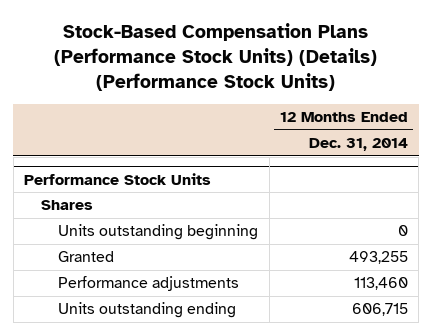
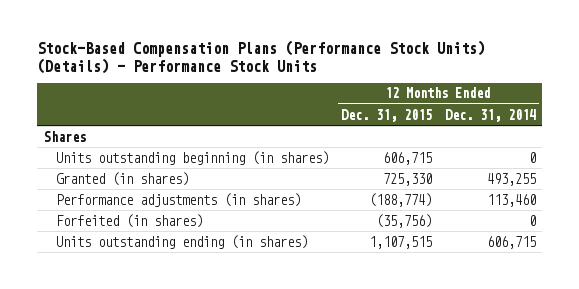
- Stock-Based Compensation Plans (Performance Stock Units) (Details) (Performance Stock Units)
+ Stock-Based Compensation Plans (Performance Stock Units) (Details) - Performance Stock Units
- | 12 Months Ended Dec. 31, 2014
+ | 12 Months Ended Dec. 31, 2015 | 12 Months Ended Dec. 31, 2014
- Performance Stock Units
- Units outstanding beginning | 0
- Granted | 493,255
- Performance adjustments | 113,460
- Units outstanding ending | 606,715
+ Units outstanding beginning (in shares) | 606,715 | 0
+ Granted (in shares) | 725,330 | 493,255
+ Performance adjustments (in shares) | (188,774) | 113,460
+ Forfeited (in shares) | (35,756) | 0
+ Units outstanding ending (in shares) | 1,107,515 | 606,715

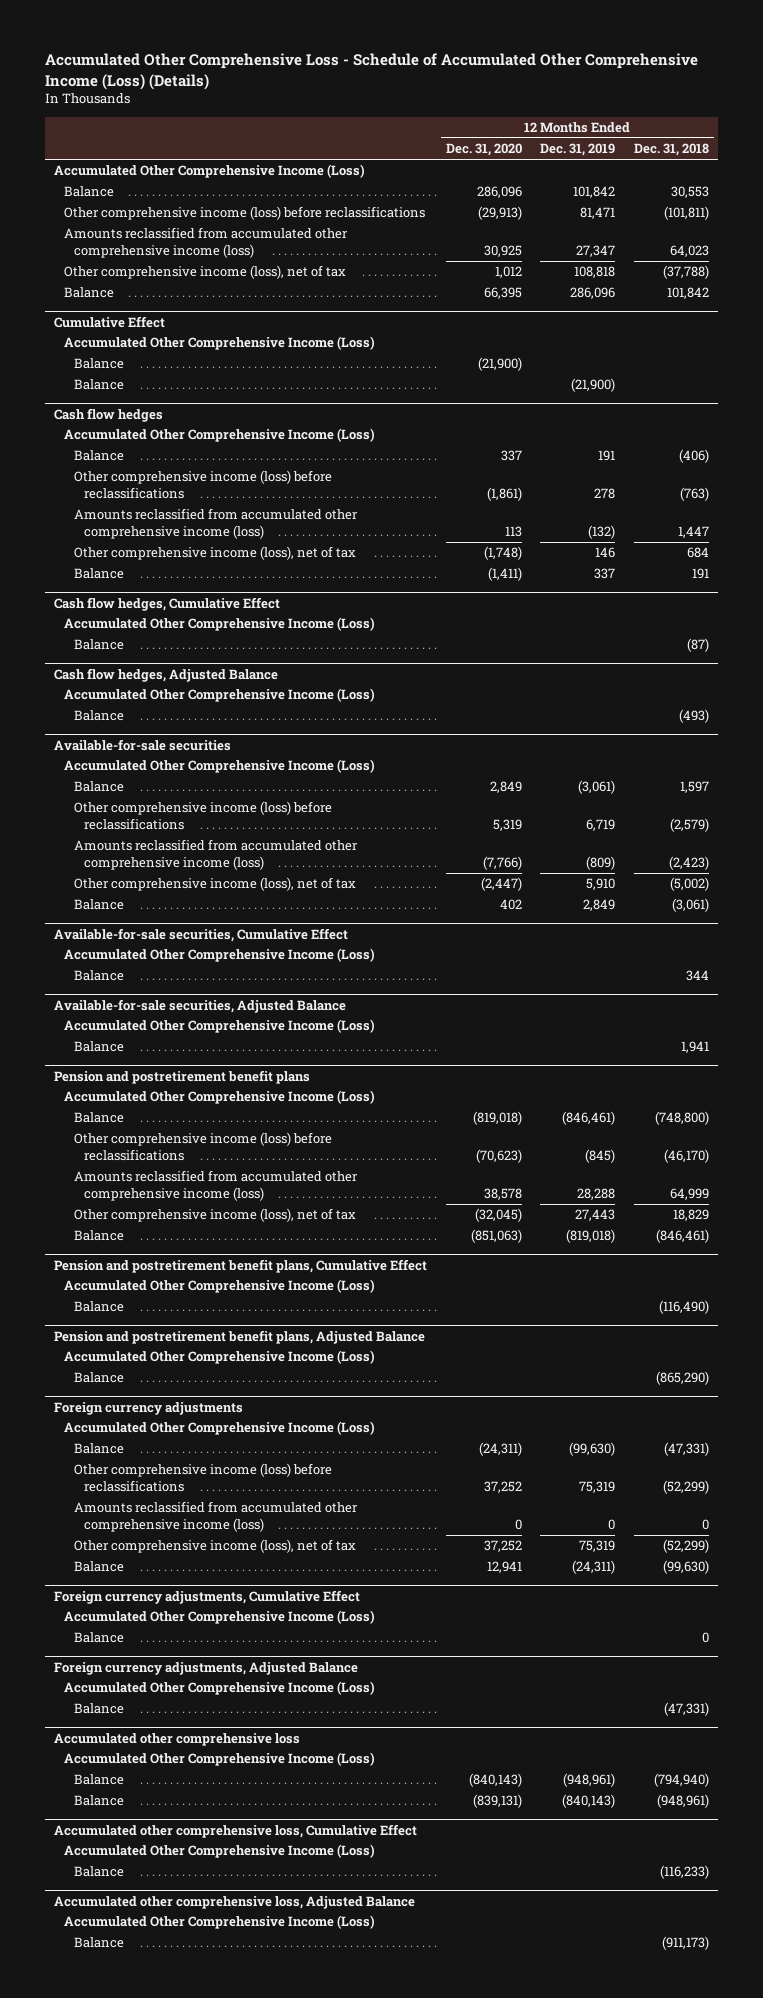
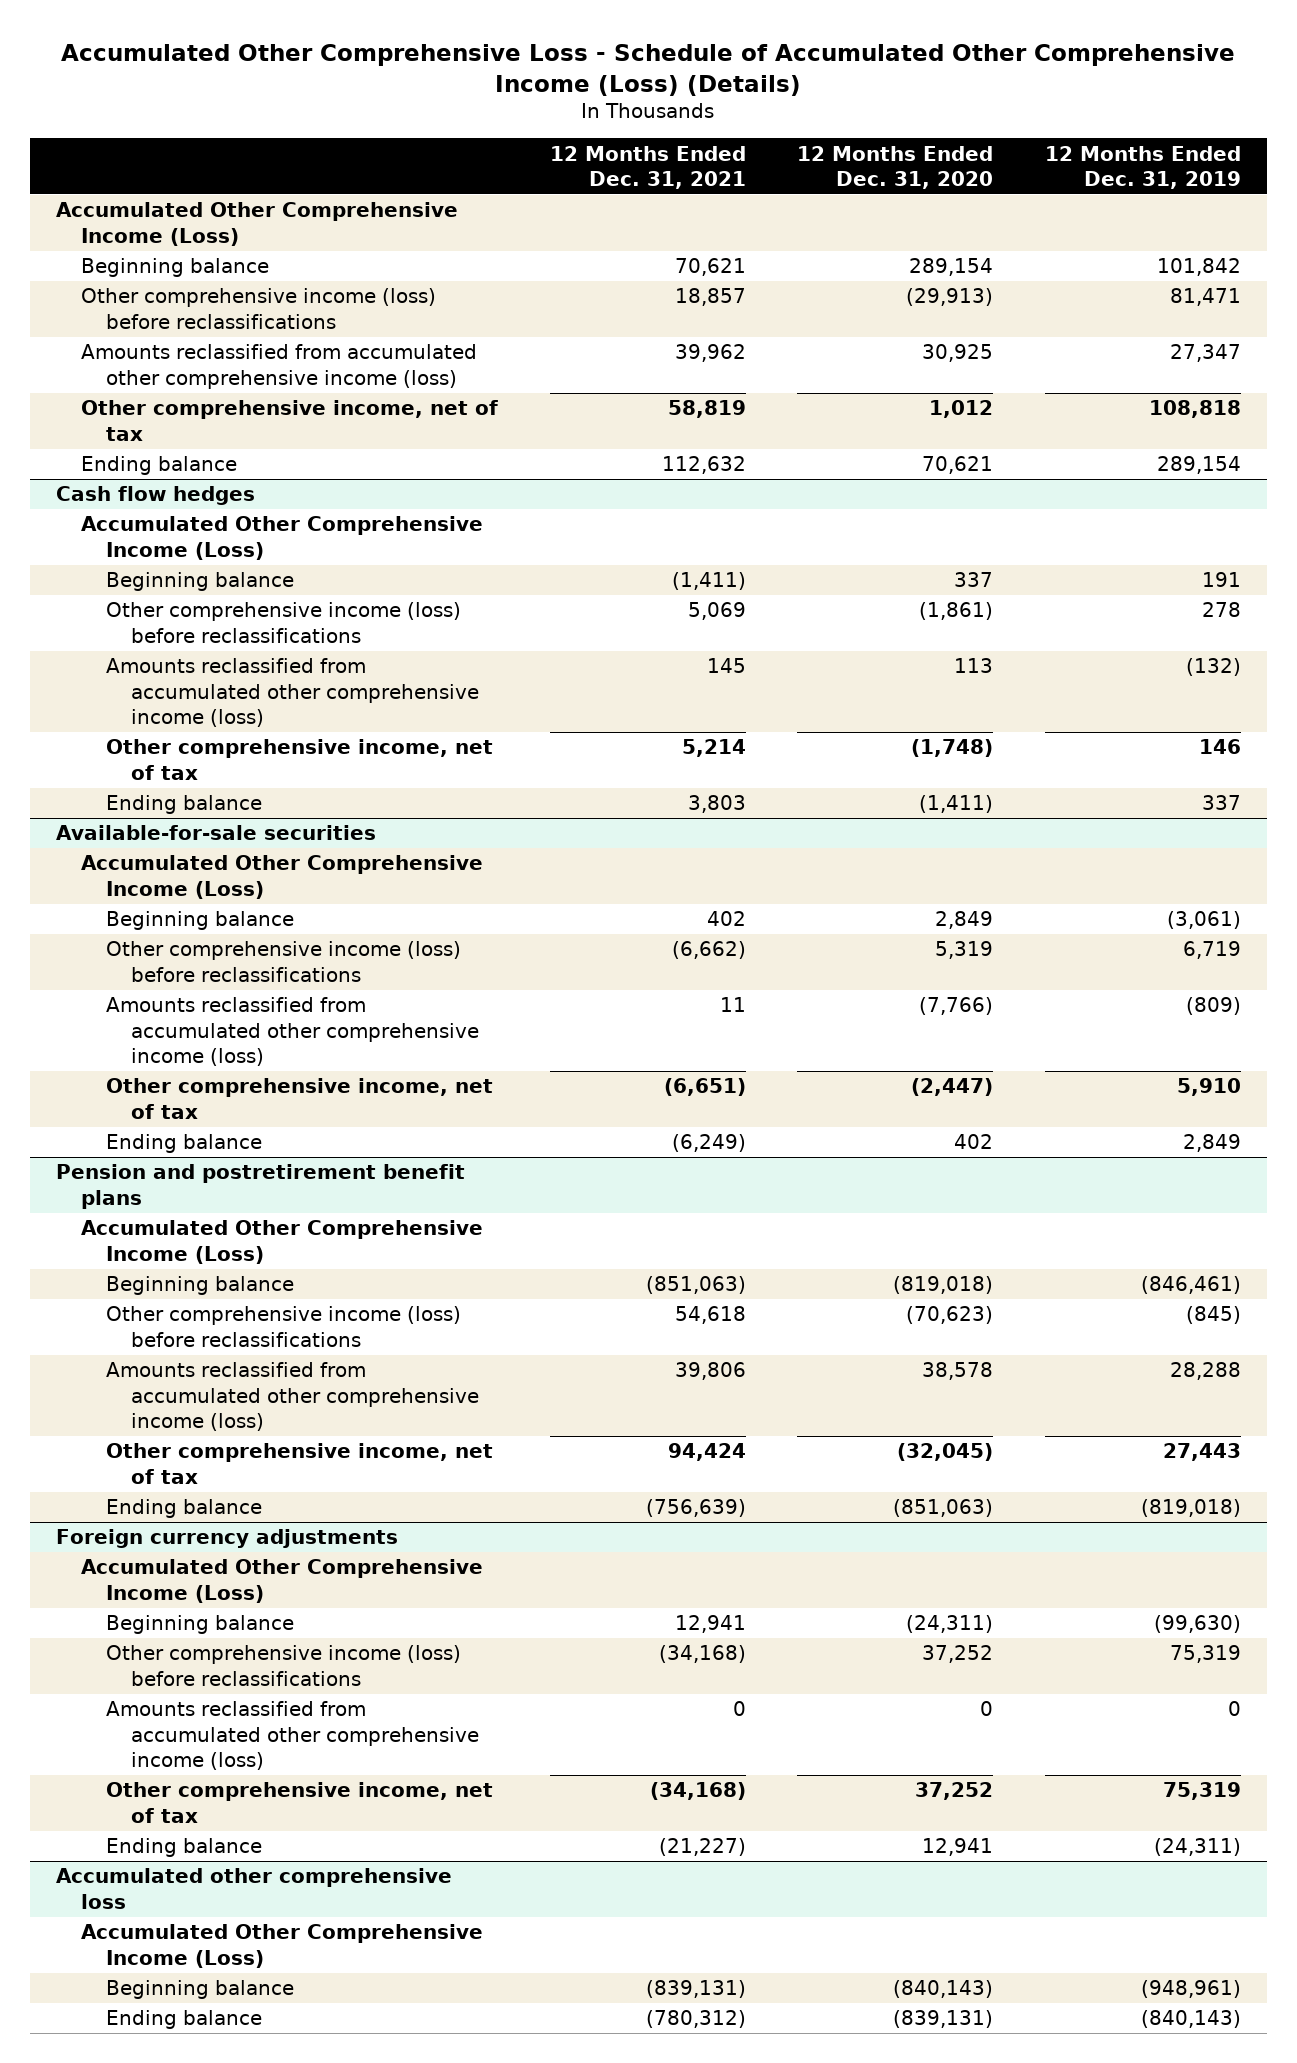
- | 12 Months Ended Dec. 31, 2020 | 12 Months Ended Dec. 31, 2019 | 12 Months Ended Dec. 31, 2018
+ | 12 Months Ended Dec. 31, 2021 | 12 Months Ended Dec. 31, 2020 | 12 Months Ended Dec. 31, 2019
- Balance | 286,096 | 101,842 | 30,553
+ Beginning balance | 70,621 | 289,154 | 101,842
- Other comprehensive income (loss), net of tax | 1,012 | 108,818 | (37,788)
- Balance | 66,395 | 286,096 | 101,842
- Cumulative Effect
- Accumulated Other Comprehensive Income (Loss)
- Balance | (21,900) | |
- Balance | | (21,900) |
+ Other comprehensive income, net of tax | 58,819 | 1,012 | 108,818
+ Ending balance | 112,632 | 70,621 | 289,154
@ Cash flow hedges
- Balance | 337 | 191 | (406)
+ Beginning balance | (1,411) | 337 | 191
- Other comprehensive income (loss), net of tax | (1,748) | 146 | 684
- Balance | (1,411) | 337 | 191
- Cash flow hedges, Cumulative Effect
- Accumulated Other Comprehensive Income (Loss)
- Balance | | | (87)
- Cash flow hedges, Adjusted Balance
- Accumulated Other Comprehensive Income (Loss)
- Balance | | | (493)
@ Cash flow hedges
+ Other comprehensive income, net of tax | 5,214 | (1,748) | 146
+ Ending balance | 3,803 | (1,411) | 337
@ Available-for-sale securities
- Balance | 2,849 | (3,061) | 1,597
+ Beginning balance | 402 | 2,849 | (3,061)
- Other comprehensive income (loss), net of tax | (2,447) | 5,910 | (5,002)
- Balance | 402 | 2,849 | (3,061)
- Available-for-sale securities, Cumulative Effect
- Accumulated Other Comprehensive Income (Loss)
- Balance | | | 344
- Available-for-sale securities, Adjusted Balance
- Accumulated Other Comprehensive Income (Loss)
- Balance | | | 1,941
@ Available-for-sale securities
+ Other comprehensive income, net of tax | (6,651) | (2,447) | 5,910
+ Ending balance | (6,249) | 402 | 2,849
@ Pension and postretirement benefit plans
- Balance | (819,018) | (846,461) | (748,800)
+ Beginning balance | (851,063) | (819,018) | (846,461)
- Other comprehensive income (loss), net of tax | (32,045) | 27,443 | 18,829
- Balance | (851,063) | (819,018) | (846,461)
- Pension and postretirement benefit plans, Cumulative Effect
- Accumulated Other Comprehensive Income (Loss)
- Balance | | | (116,490)
- Pension and postretirement benefit plans, Adjusted Balance
- Accumulated Other Comprehensive Income (Loss)
- Balance | | | (865,290)
@ Pension and postretirement benefit plans
+ Other comprehensive income, net of tax | 94,424 | (32,045) | 27,443
+ Ending balance | (756,639) | (851,063) | (819,018)
@ Foreign currency adjustments
- Balance | (24,311) | (99,630) | (47,331)
+ Beginning balance | 12,941 | (24,311) | (99,630)
- Other comprehensive income (loss), net of tax | 37,252 | 75,319 | (52,299)
- Balance | 12,941 | (24,311) | (99,630)
- Foreign currency adjustments, Cumulative Effect
- Accumulated Other Comprehensive Income (Loss)
- Balance | | | 0
- Foreign currency adjustments, Adjusted Balance
- Accumulated Other Comprehensive Income (Loss)
- Balance | | | (47,331)
@ Foreign currency adjustments
+ Other comprehensive income, net of tax | (34,168) | 37,252 | 75,319
+ Ending balance | (21,227) | 12,941 | (24,311)
@ Accumulated other comprehensive loss
- Balance | (840,143) | (948,961) | (794,940)
- Balance | (839,131) | (840,143) | (948,961)
- Accumulated other comprehensive loss, Cumulative Effect
- Accumulated Other Comprehensive Income (Loss)
- Balance | | | (116,233)
- Accumulated other comprehensive loss, Adjusted Balance
- Accumulated Other Comprehensive Income (Loss)
- Balance | | | (911,173)
@ Accumulated other comprehensive loss
+ Beginning balance | (839,131) | (840,143) | (948,961)
+ Ending balance | (780,312) | (839,131) | (840,143)

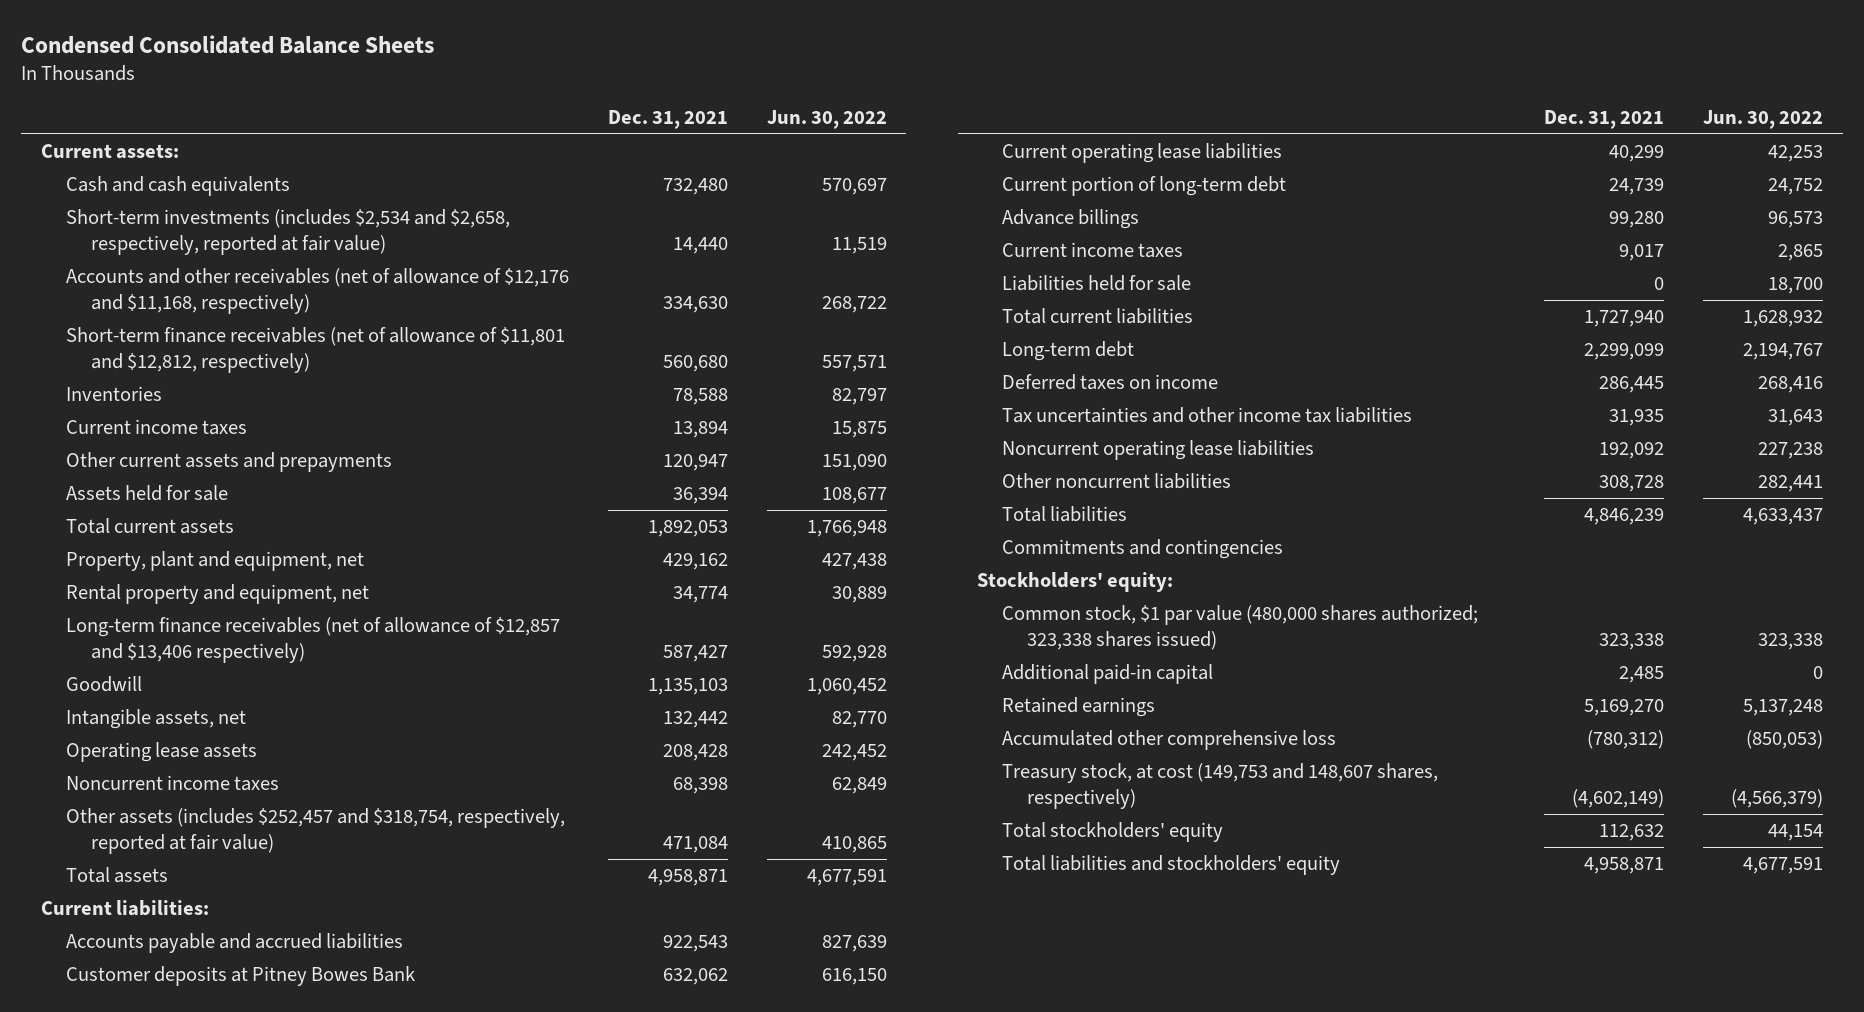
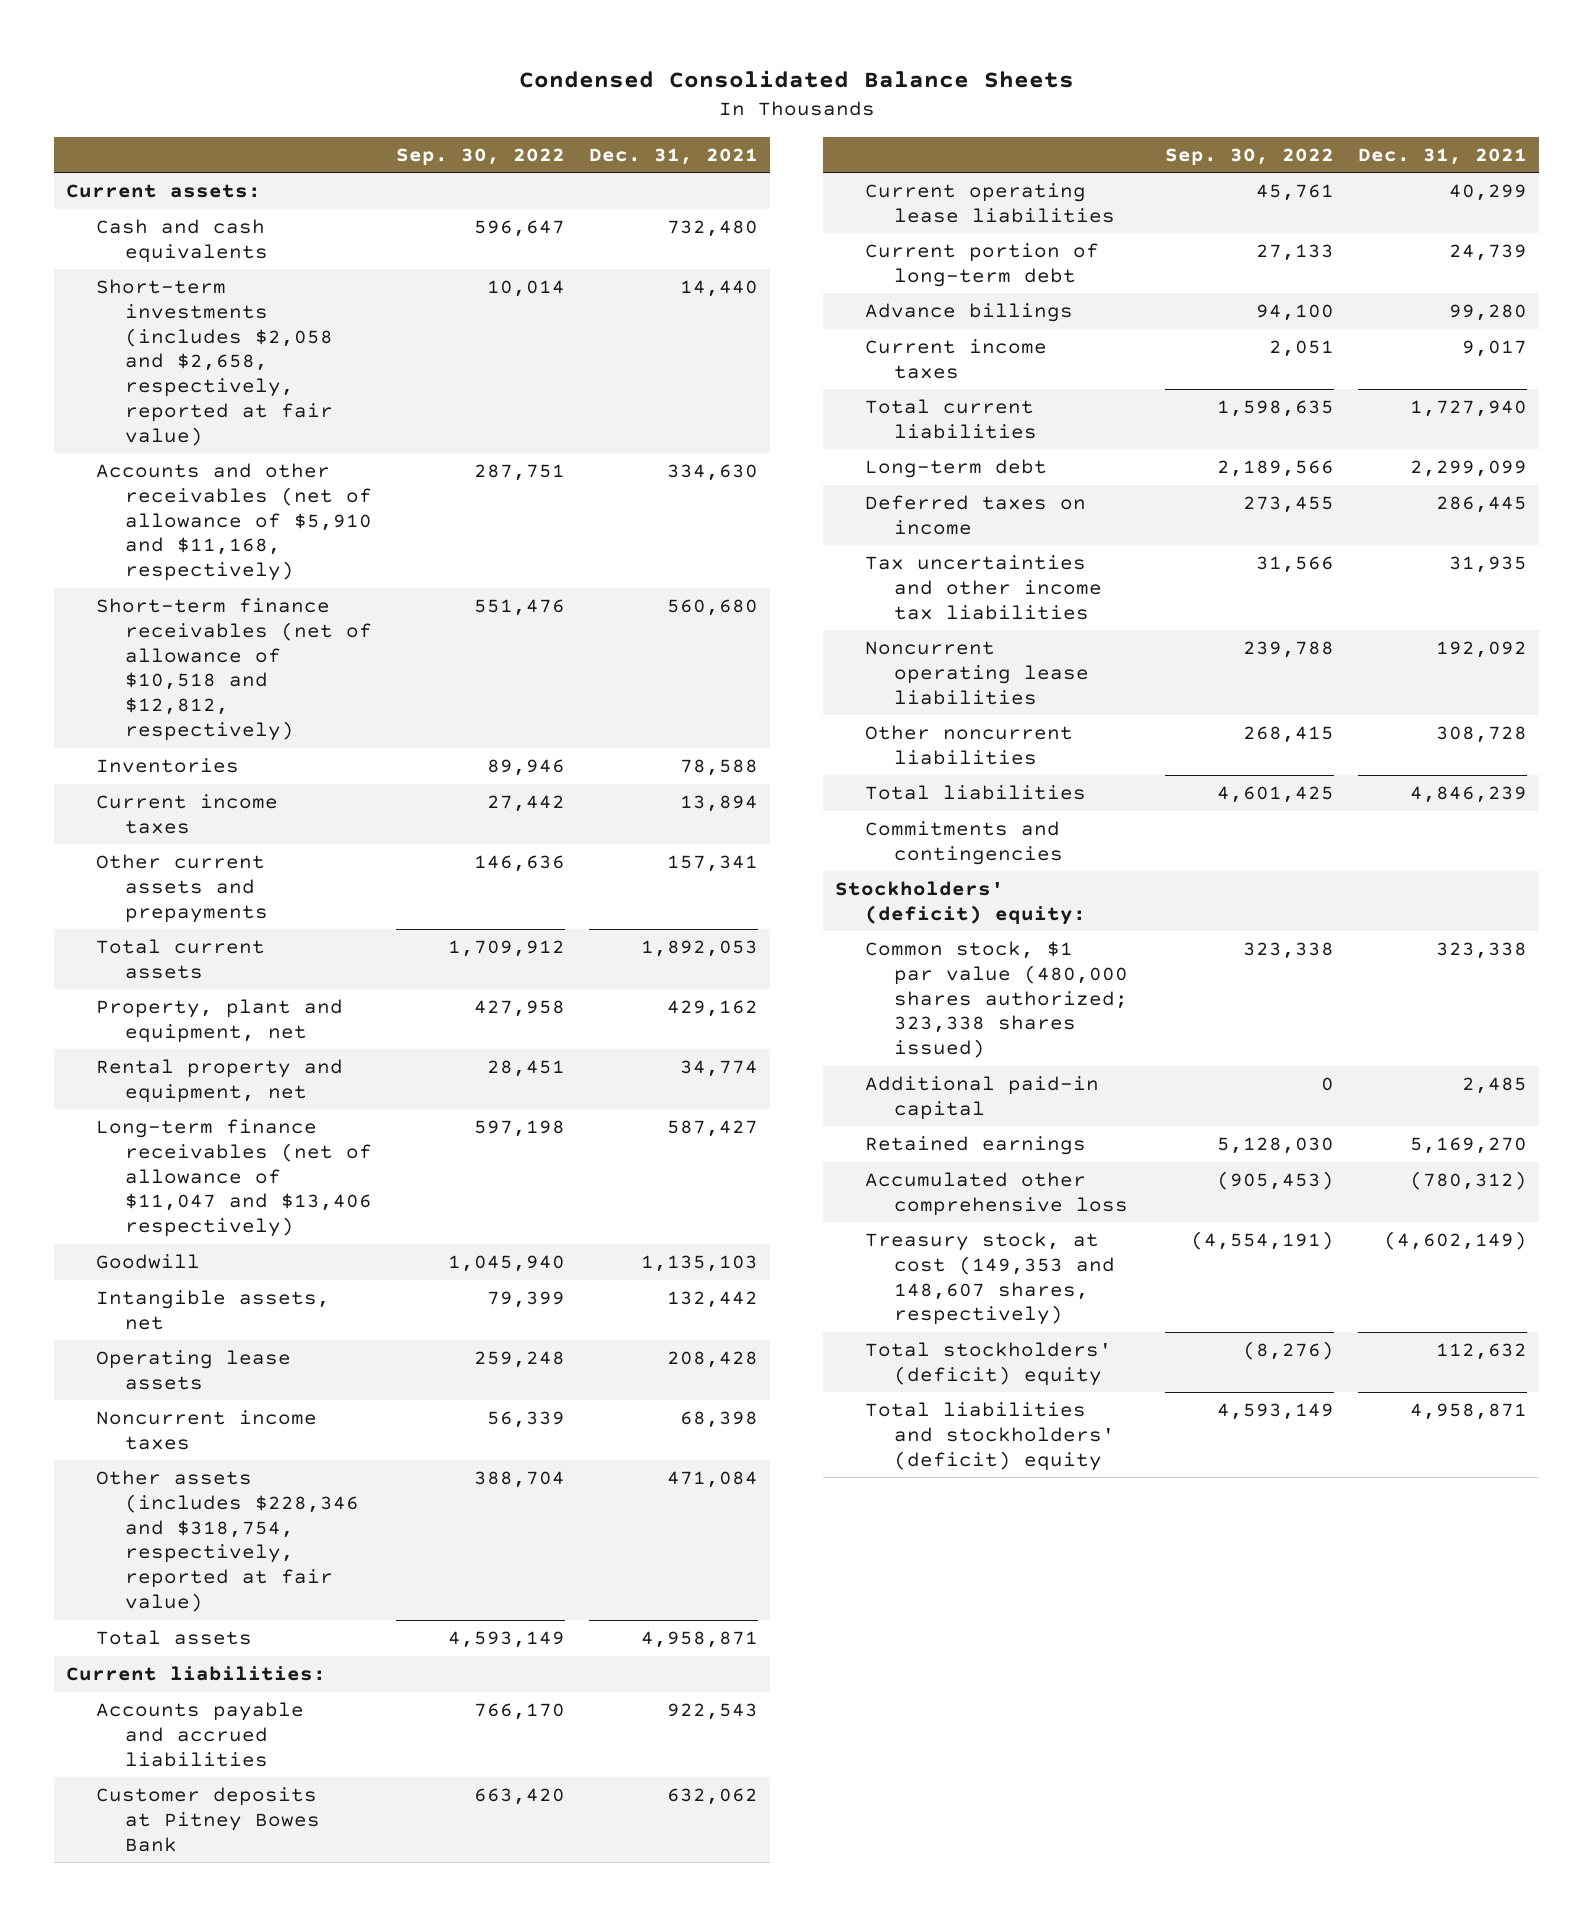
- | Dec. 31, 2021 | Jun. 30, 2022
+ | Sep. 30, 2022 | Dec. 31, 2021
- Short-term investments (includes $2,534 and $2,658, respectively, reported at fair value) | 14,440 | 11,519
- Accounts and other receivables (net of allowance of $12,176 and $11,168, respectively) | 334,630 | 268,722
- Short-term finance receivables (net of allowance of $11,801 and $12,812, respectively) | 560,680 | 557,571
+ Short-term investments (includes $2,058 and $2,658, respectively, reported at fair value) | 10,014 | 14,440
+ Accounts and other receivables (net of allowance of $5,910 and $11,168, respectively) | 287,751 | 334,630
+ Short-term finance receivables (net of allowance of $10,518 and $12,812, respectively) | 551,476 | 560,680
- Other current assets and prepayments | 120,947 | 151,090
- Assets held for sale | 36,394 | 108,677
+ Other current assets and prepayments | 146,636 | 157,341
- Long-term finance receivables (net of allowance of $12,857 and $13,406 respectively) | 587,427 | 592,928
+ Long-term finance receivables (net of allowance of $11,047 and $13,406 respectively) | 597,198 | 587,427
- Other assets (includes $252,457 and $318,754, respectively, reported at fair value) | 471,084 | 410,865
+ Other assets (includes $228,346 and $318,754, respectively, reported at fair value) | 388,704 | 471,084
- Liabilities held for sale | 0 | 18,700
- Stockholders' equity:
+ Stockholders' (deficit) equity:
- Treasury stock, at cost (149,753 and 148,607 shares, respectively) | (4,602,149) | (4,566,379)
- Total stockholders' equity | 112,632 | 44,154
- Total liabilities and stockholders' equity | 4,958,871 | 4,677,591
+ Treasury stock, at cost (149,353 and 148,607 shares, respectively) | (4,554,191) | (4,602,149)
+ Total stockholders' (deficit) equity | (8,276) | 112,632
+ Total liabilities and stockholders' (deficit) equity | 4,593,149 | 4,958,871

